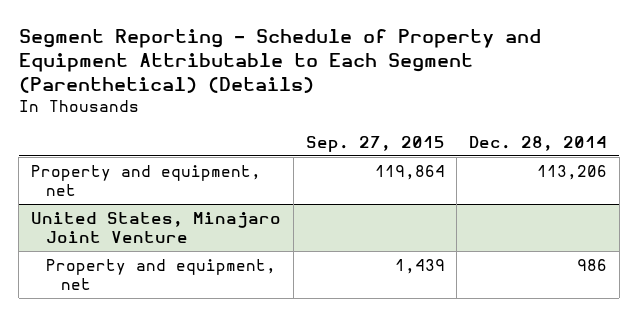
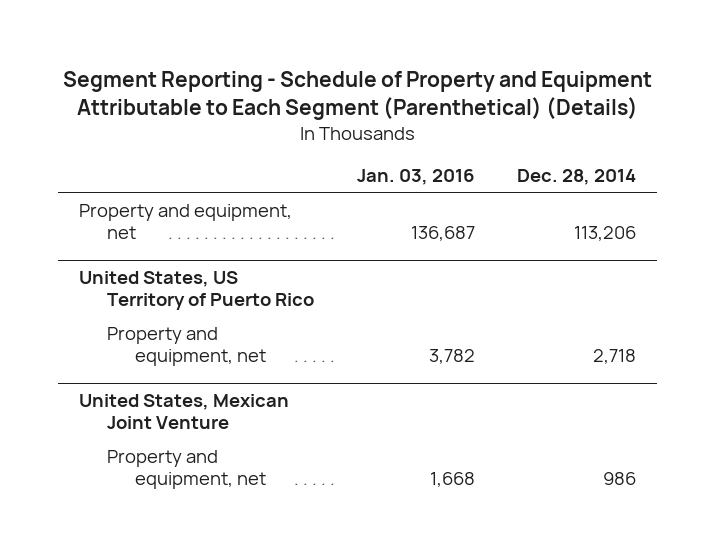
- | Sep. 27, 2015 | Dec. 28, 2014
+ | Jan. 03, 2016 | Dec. 28, 2014
- United States, Minajaro Joint Venture
+ United States, US Territory of Puerto Rico
+ Property and equipment, net | 3,782 | 2,718
+ United States, Mexican Joint Venture

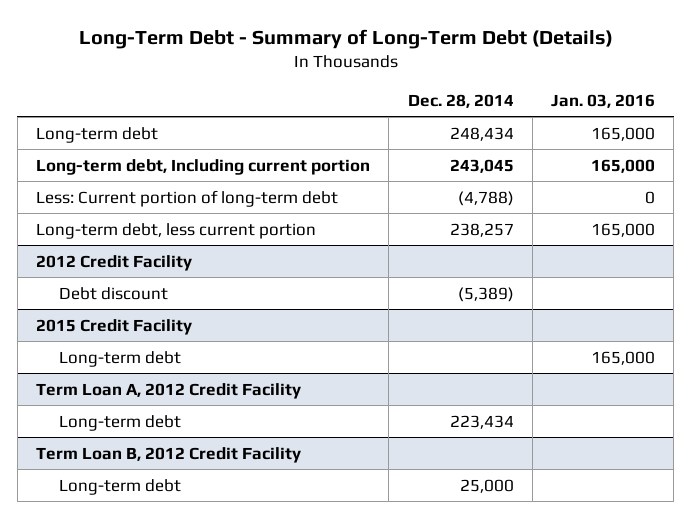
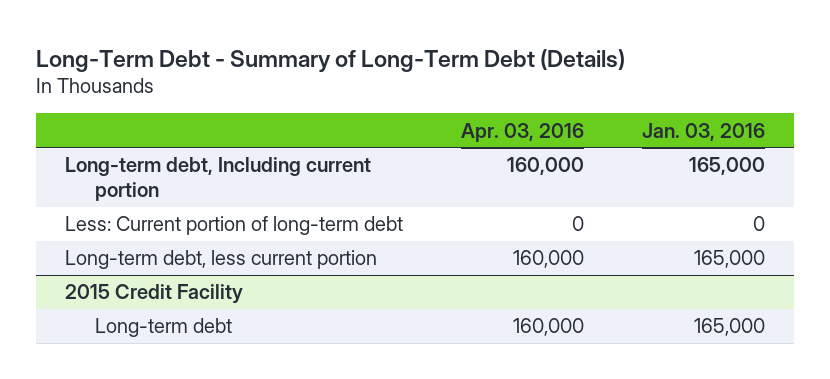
- | Dec. 28, 2014 | Jan. 03, 2016
+ | Apr. 03, 2016 | Jan. 03, 2016
- Long-term debt | 248,434 | 165,000
- 2012 Credit Facility
- Debt discount | (5,389) |
- Term Loan A, 2012 Credit Facility
- Long-term debt | 223,434 |
- Term Loan B, 2012 Credit Facility
- Long-term debt | 25,000 |

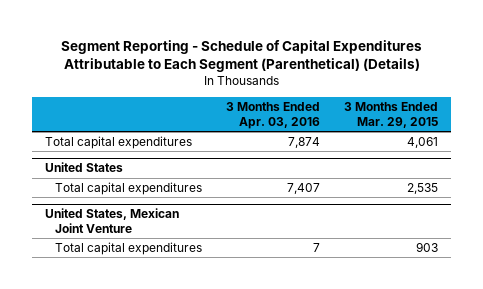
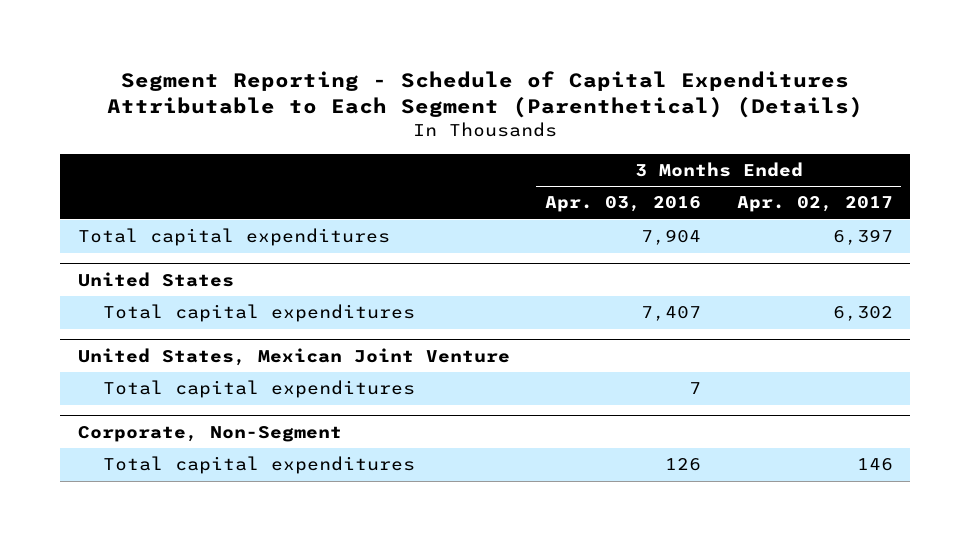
- | 3 Months Ended Apr. 03, 2016 | 3 Months Ended Mar. 29, 2015
+ | 3 Months Ended Apr. 03, 2016 | 3 Months Ended Apr. 02, 2017
- Total capital expenditures | 7,874 | 4,061
+ Total capital expenditures | 7,904 | 6,397
+ Corporate, Non-Segment
+ Total capital expenditures | 126 | 146

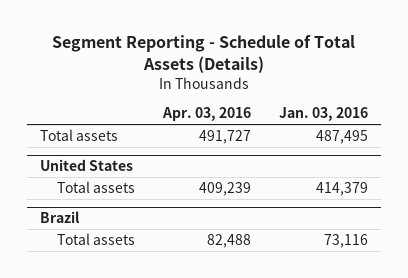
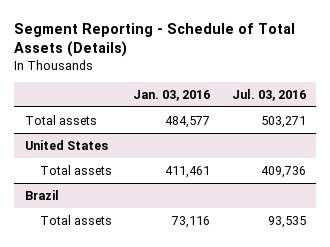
- | Apr. 03, 2016 | Jan. 03, 2016
+ | Jan. 03, 2016 | Jul. 03, 2016
- Total assets | 491,727 | 487,495
+ Total assets | 484,577 | 503,271
@ United States
- Total assets | 409,239 | 414,379
+ Total assets | 411,461 | 409,736

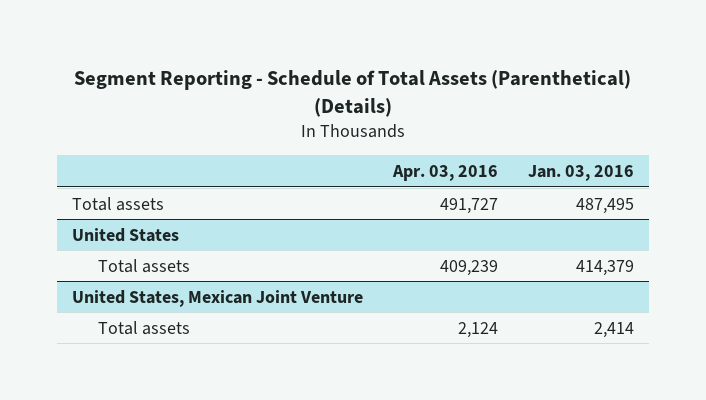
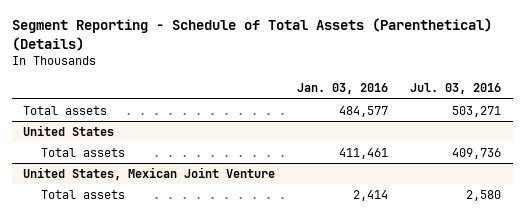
- | Apr. 03, 2016 | Jan. 03, 2016
+ | Jan. 03, 2016 | Jul. 03, 2016
- Total assets | 491,727 | 487,495
+ Total assets | 484,577 | 503,271
@ United States
- Total assets | 409,239 | 414,379
+ Total assets | 411,461 | 409,736

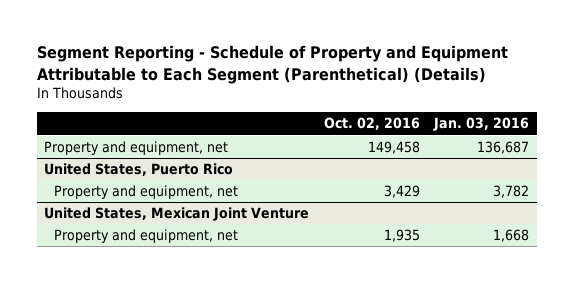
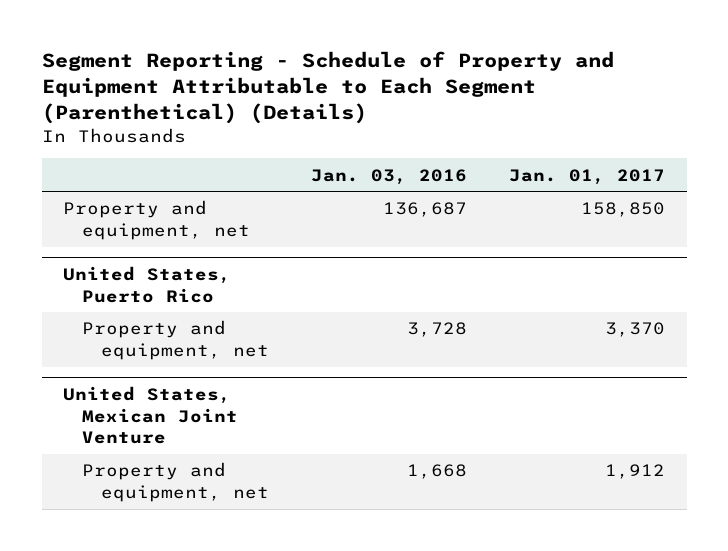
- | Oct. 02, 2016 | Jan. 03, 2016
+ | Jan. 03, 2016 | Jan. 01, 2017
@ United States, Puerto Rico
- Property and equipment, net | 3,429 | 3,782
+ Property and equipment, net | 3,728 | 3,370

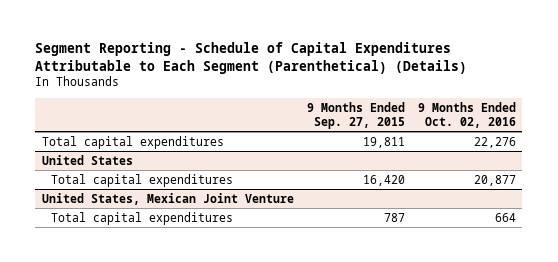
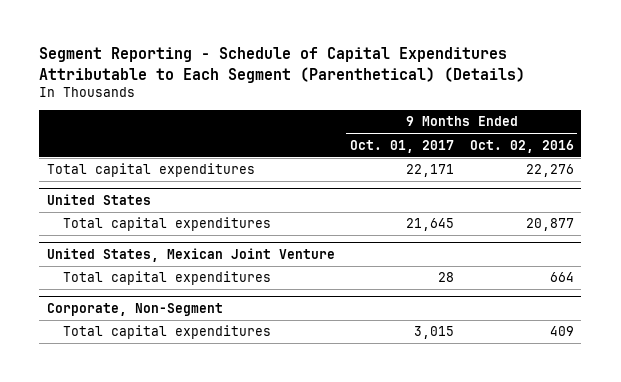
- | 9 Months Ended Sep. 27, 2015 | 9 Months Ended Oct. 02, 2016
+ | 9 Months Ended Oct. 01, 2017 | 9 Months Ended Oct. 02, 2016
+ Corporate, Non-Segment
+ Total capital expenditures | 3,015 | 409

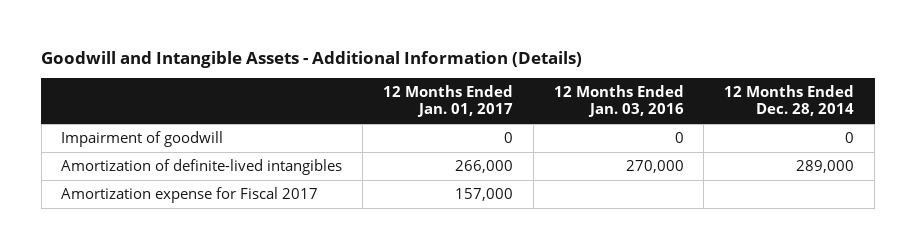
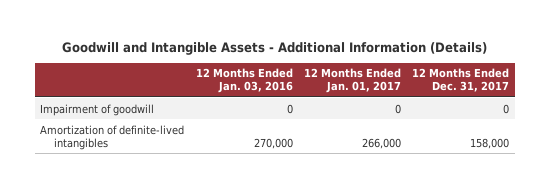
- | 12 Months Ended Jan. 01, 2017 | 12 Months Ended Jan. 03, 2016 | 12 Months Ended Dec. 28, 2014
+ | 12 Months Ended Jan. 03, 2016 | 12 Months Ended Jan. 01, 2017 | 12 Months Ended Dec. 31, 2017
- Amortization expense for Fiscal 2017 | 157,000 | |

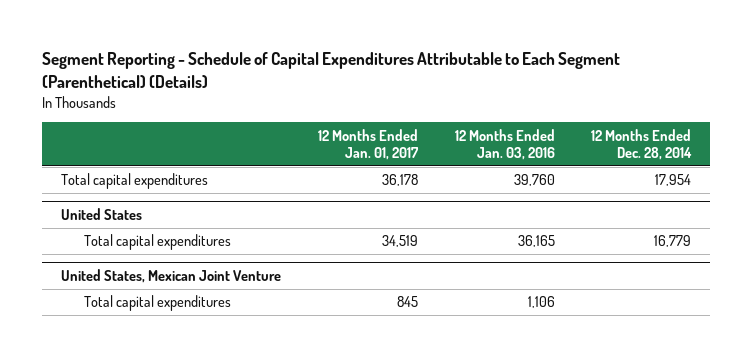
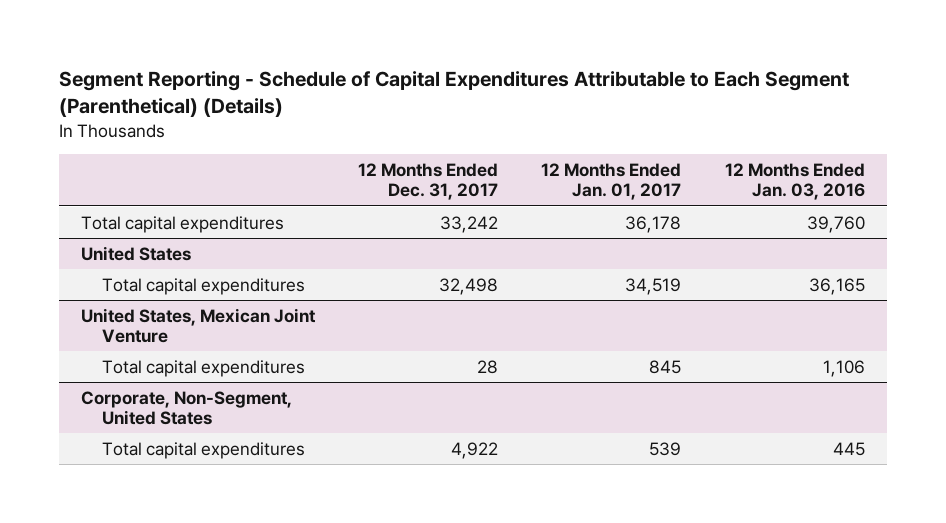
- | 12 Months Ended Jan. 01, 2017 | 12 Months Ended Jan. 03, 2016 | 12 Months Ended Dec. 28, 2014
+ | 12 Months Ended Dec. 31, 2017 | 12 Months Ended Jan. 01, 2017 | 12 Months Ended Jan. 03, 2016
+ Corporate, Non-Segment, United States
+ Total capital expenditures | 4,922 | 539 | 445

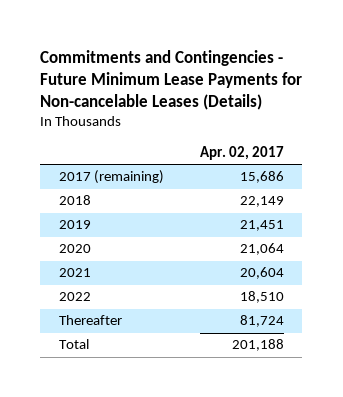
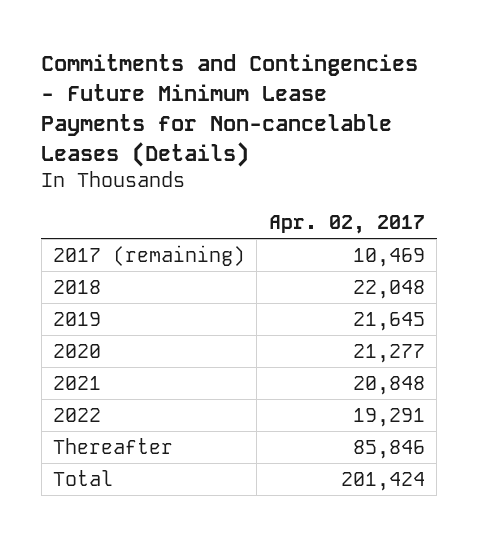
- 2017 (remaining) | 15,686
- 2018 | 22,149
- 2019 | 21,451
- 2020 | 21,064
- 2021 | 20,604
- 2022 | 18,510
- Thereafter | 81,724
- Total | 201,188
+ 2017 (remaining) | 10,469
+ 2018 | 22,048
+ 2019 | 21,645
+ 2020 | 21,277
+ 2021 | 20,848
+ 2022 | 19,291
+ Thereafter | 85,846
+ Total | 201,424

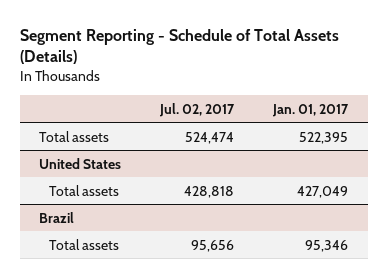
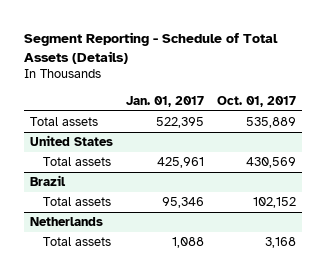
- | Jul. 02, 2017 | Jan. 01, 2017
+ | Jan. 01, 2017 | Oct. 01, 2017
@ United States
- Total assets | 428,818 | 427,049
+ Total assets | 425,961 | 430,569
+ Netherlands
+ Total assets | 1,088 | 3,168

